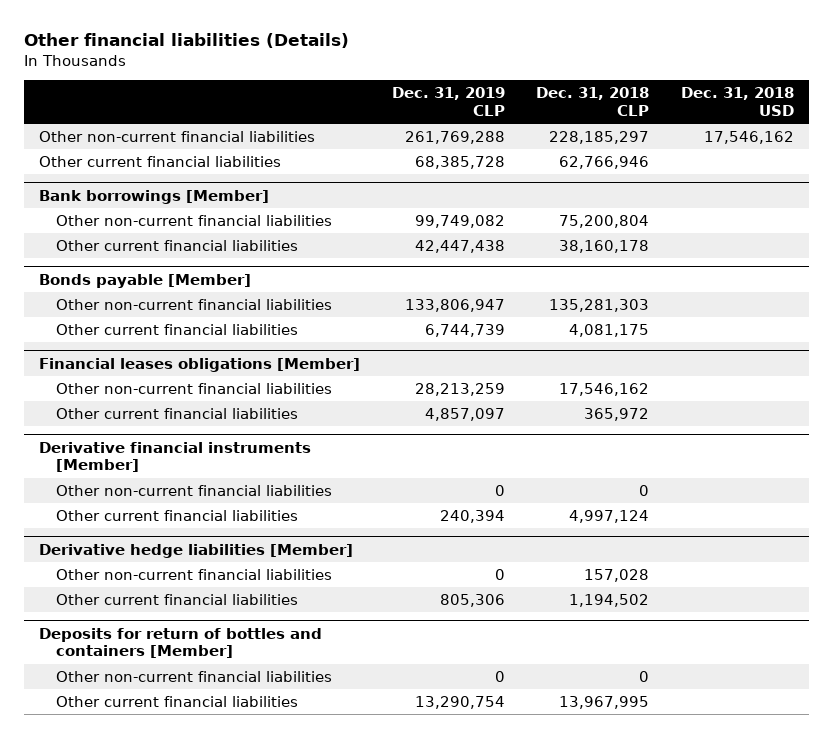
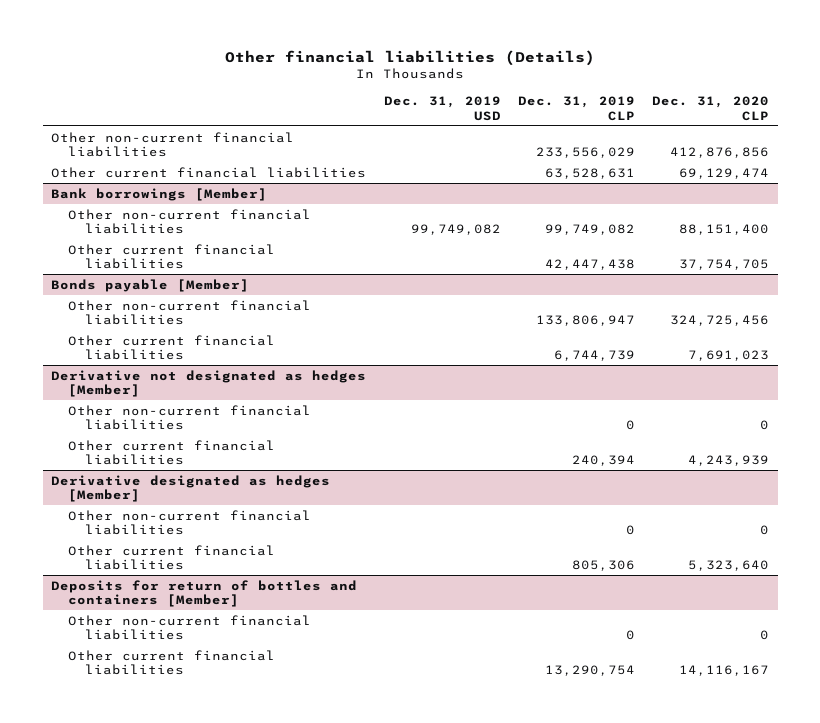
- | Dec. 31, 2019 CLP | Dec. 31, 2018 CLP | Dec. 31, 2018 USD
+ | Dec. 31, 2019 USD | Dec. 31, 2019 CLP | Dec. 31, 2020 CLP
- Other non-current financial liabilities | 261,769,288 | 228,185,297 | 17,546,162
- Other current financial liabilities | 68,385,728 | 62,766,946 |
+ Other non-current financial liabilities | | 233,556,029 | 412,876,856
+ Other current financial liabilities | | 63,528,631 | 69,129,474
- Financial leases obligations [Member]
- Other non-current financial liabilities | 28,213,259 | 17,546,162 |
- Other current financial liabilities | 4,857,097 | 365,972 |
- Derivative financial instruments [Member]
+ Derivative not designated as hedges [Member]
- Derivative hedge liabilities [Member]
+ Derivative designated as hedges [Member]

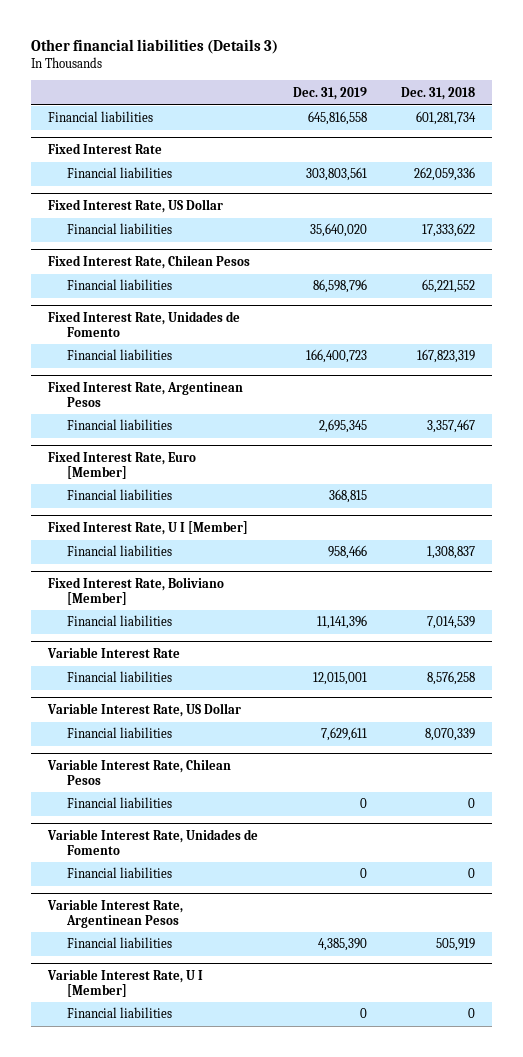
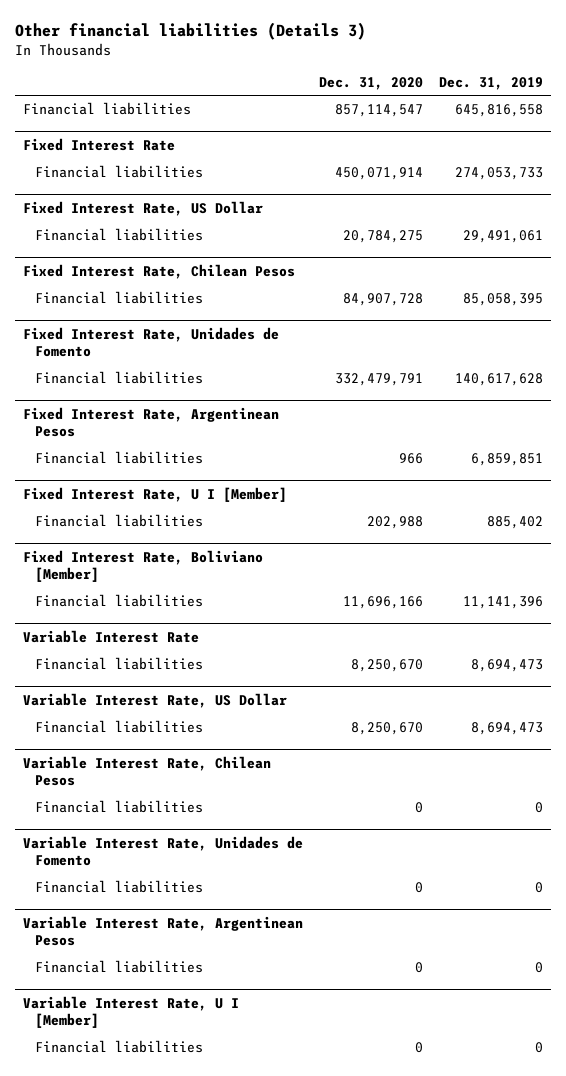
- | Dec. 31, 2019 | Dec. 31, 2018
+ | Dec. 31, 2020 | Dec. 31, 2019
@ Fixed Interest Rate
- Financial liabilities | 303,803,561 | 262,059,336
+ Financial liabilities | 450,071,914 | 274,053,733
@ Fixed Interest Rate, US Dollar
- Financial liabilities | 35,640,020 | 17,333,622
+ Financial liabilities | 20,784,275 | 29,491,061
@ Fixed Interest Rate, Chilean Pesos
- Financial liabilities | 86,598,796 | 65,221,552
+ Financial liabilities | 84,907,728 | 85,058,395
@ Fixed Interest Rate, Unidades de Fomento
- Financial liabilities | 166,400,723 | 167,823,319
+ Financial liabilities | 332,479,791 | 140,617,628
@ Fixed Interest Rate, Argentinean Pesos
- Financial liabilities | 2,695,345 | 3,357,467
- Fixed Interest Rate, Euro [Member]
- Financial liabilities | 368,815 |
@ Fixed Interest Rate, Argentinean Pesos
+ Financial liabilities | 966 | 6,859,851
@ Fixed Interest Rate, U I [Member]
- Financial liabilities | 958,466 | 1,308,837
+ Financial liabilities | 202,988 | 885,402
@ Variable Interest Rate
- Financial liabilities | 12,015,001 | 8,576,258
+ Financial liabilities | 8,250,670 | 8,694,473
@ Variable Interest Rate, US Dollar
- Financial liabilities | 7,629,611 | 8,070,339
+ Financial liabilities | 8,250,670 | 8,694,473
@ Variable Interest Rate, Argentinean Pesos
- Financial liabilities | 4,385,390 | 505,919
+ Financial liabilities | 0 | 0

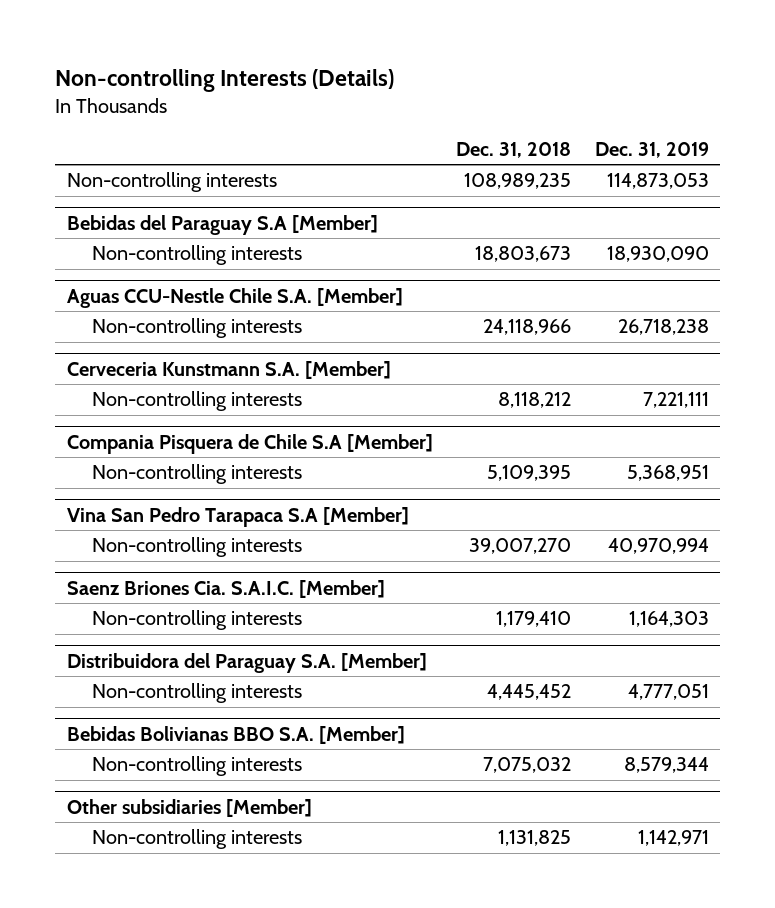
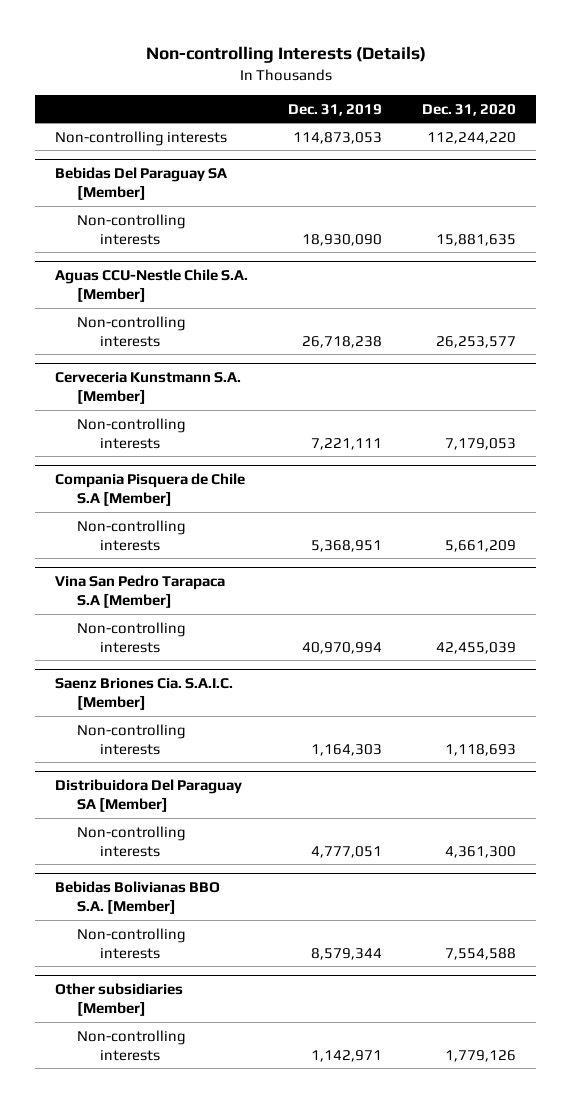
- | Dec. 31, 2018 | Dec. 31, 2019
+ | Dec. 31, 2019 | Dec. 31, 2020
- Bebidas del Paraguay S.A [Member]
+ Bebidas Del Paraguay SA [Member]
- Distribuidora del Paraguay S.A. [Member]
+ Distribuidora Del Paraguay SA [Member]

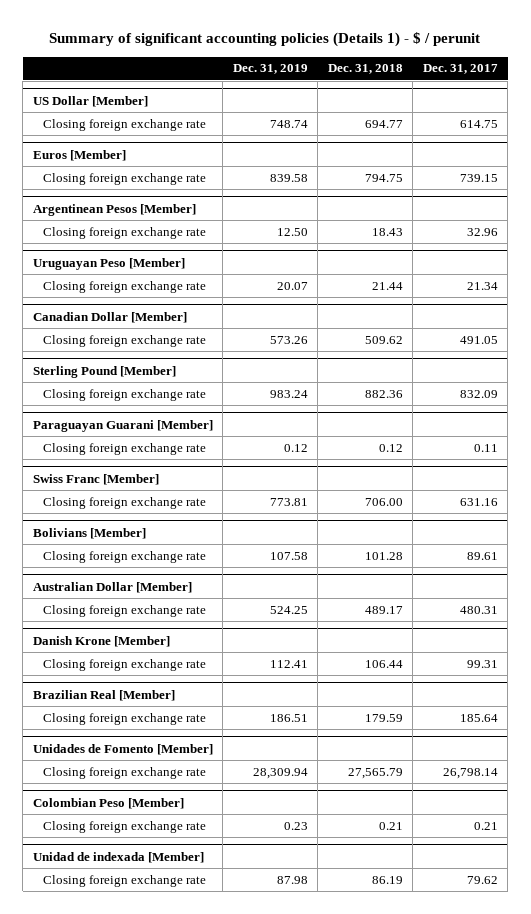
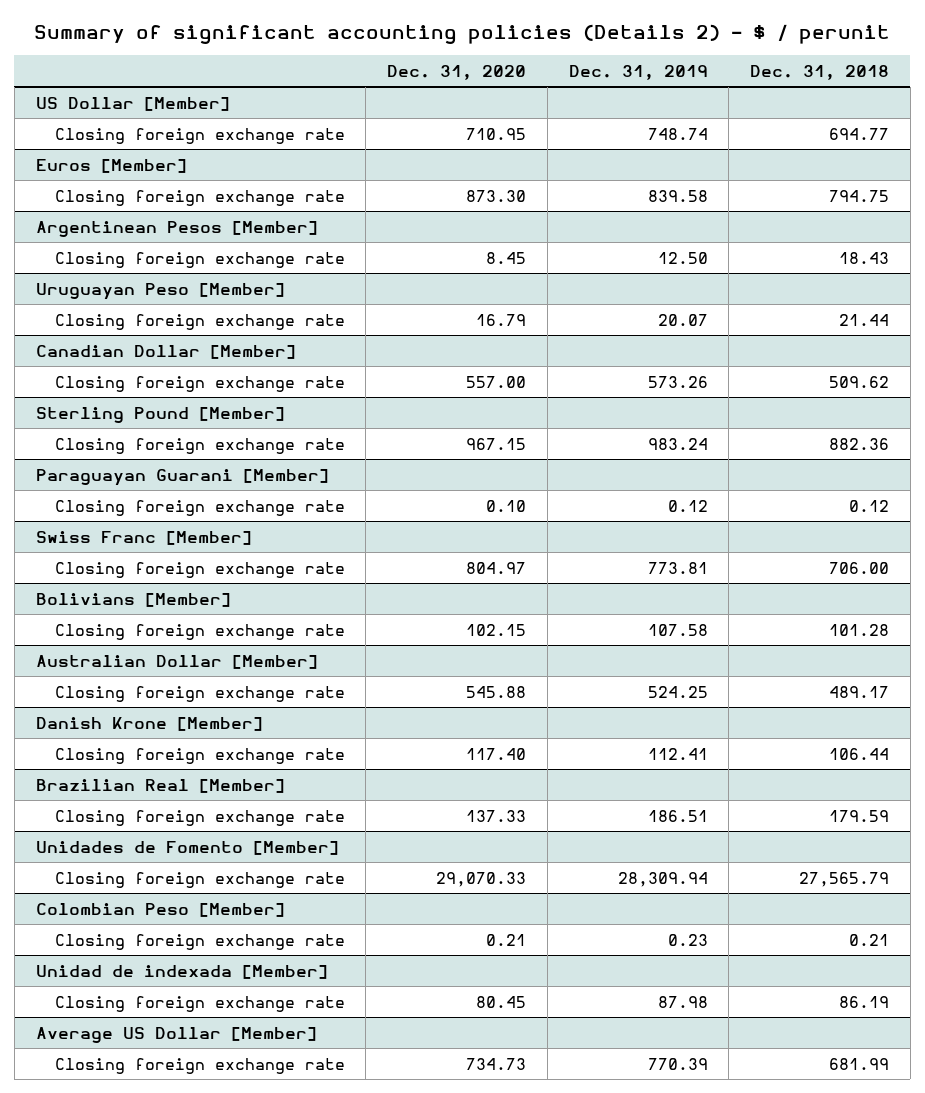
- Summary of significant accounting policies (Details 1) - $ / perunit
+ Summary of significant accounting policies (Details 2) - $ / perunit
- | Dec. 31, 2019 | Dec. 31, 2018 | Dec. 31, 2017
+ | Dec. 31, 2020 | Dec. 31, 2019 | Dec. 31, 2018
+ Average US Dollar [Member]
+ Closing foreign exchange rate | 734.73 | 770.39 | 681.99

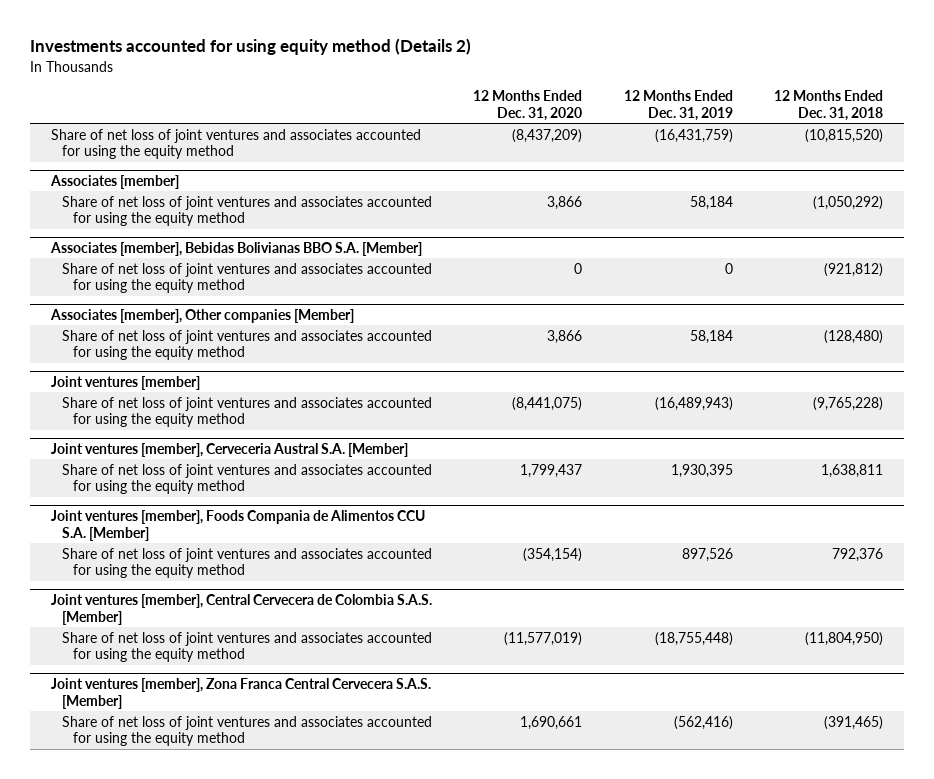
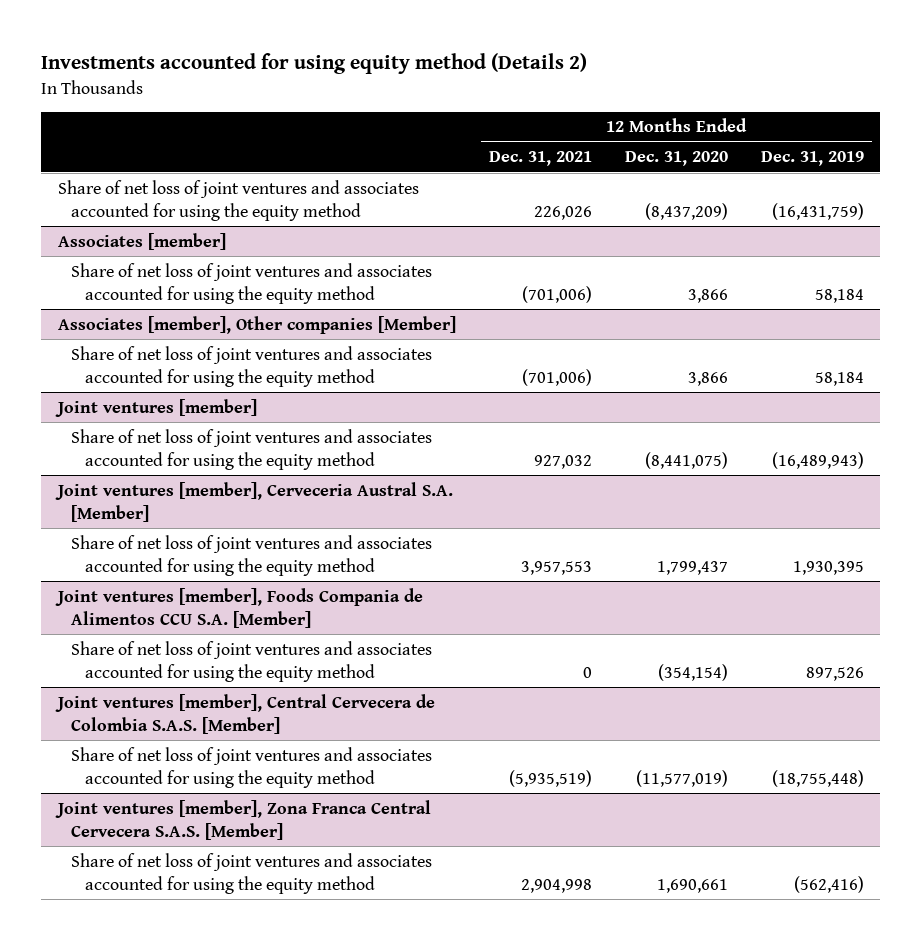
- | 12 Months Ended Dec. 31, 2020 | 12 Months Ended Dec. 31, 2019 | 12 Months Ended Dec. 31, 2018
+ | 12 Months Ended Dec. 31, 2021 | 12 Months Ended Dec. 31, 2020 | 12 Months Ended Dec. 31, 2019
- Associates [member], Bebidas Bolivianas BBO S.A. [Member]
- Share of net loss of joint ventures and associates accounted for using the equity method | 0 | 0 | (921,812)

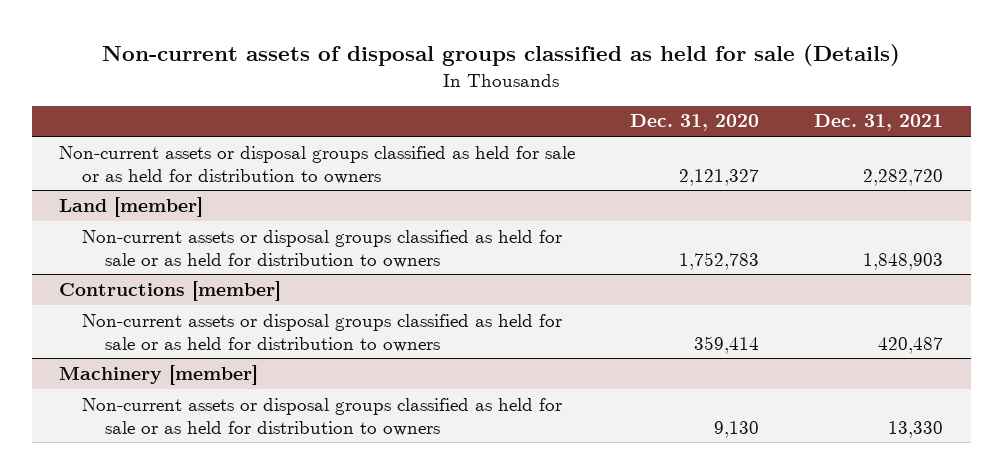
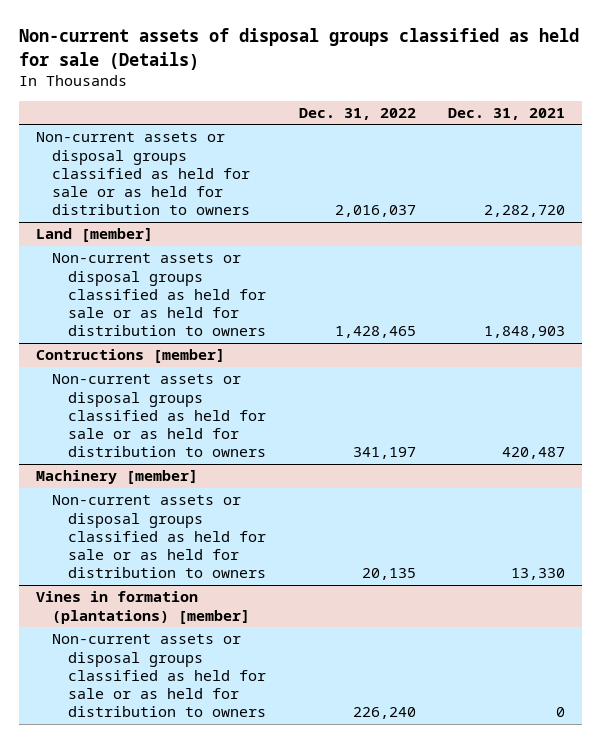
- | Dec. 31, 2020 | Dec. 31, 2021
+ | Dec. 31, 2022 | Dec. 31, 2021
+ Vines in formation (plantations) [member]
+ Non-current assets or disposal groups classified as held for sale or as held for distribution to owners | 226,240 | 0

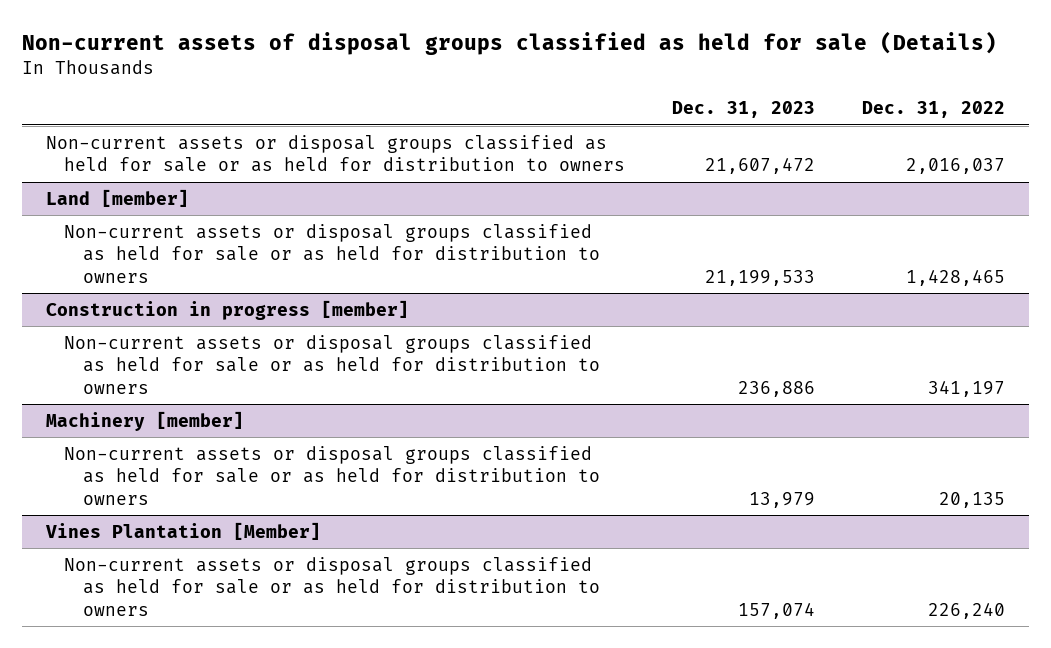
- | Dec. 31, 2022 | Dec. 31, 2021
+ | Dec. 31, 2023 | Dec. 31, 2022
- Contructions [member]
+ Construction in progress [member]
- Vines in formation (plantations) [member]
+ Vines Plantation [Member]

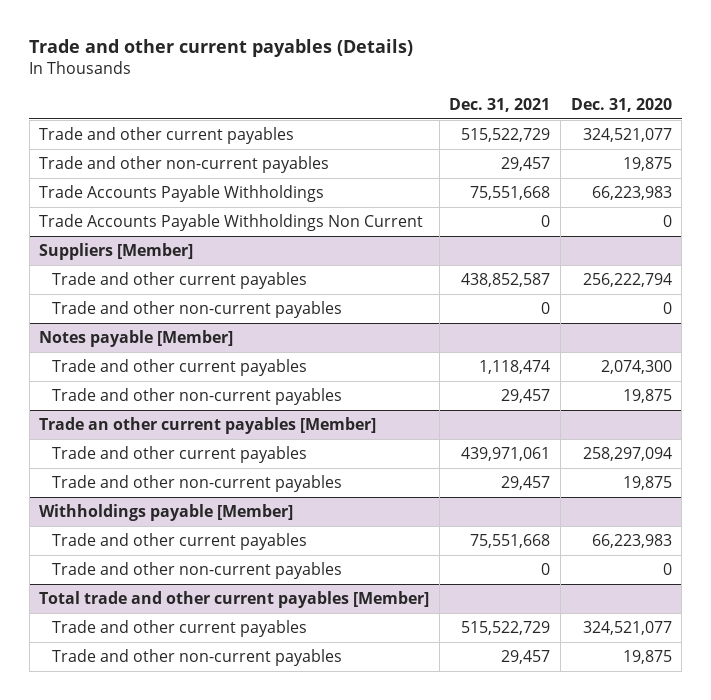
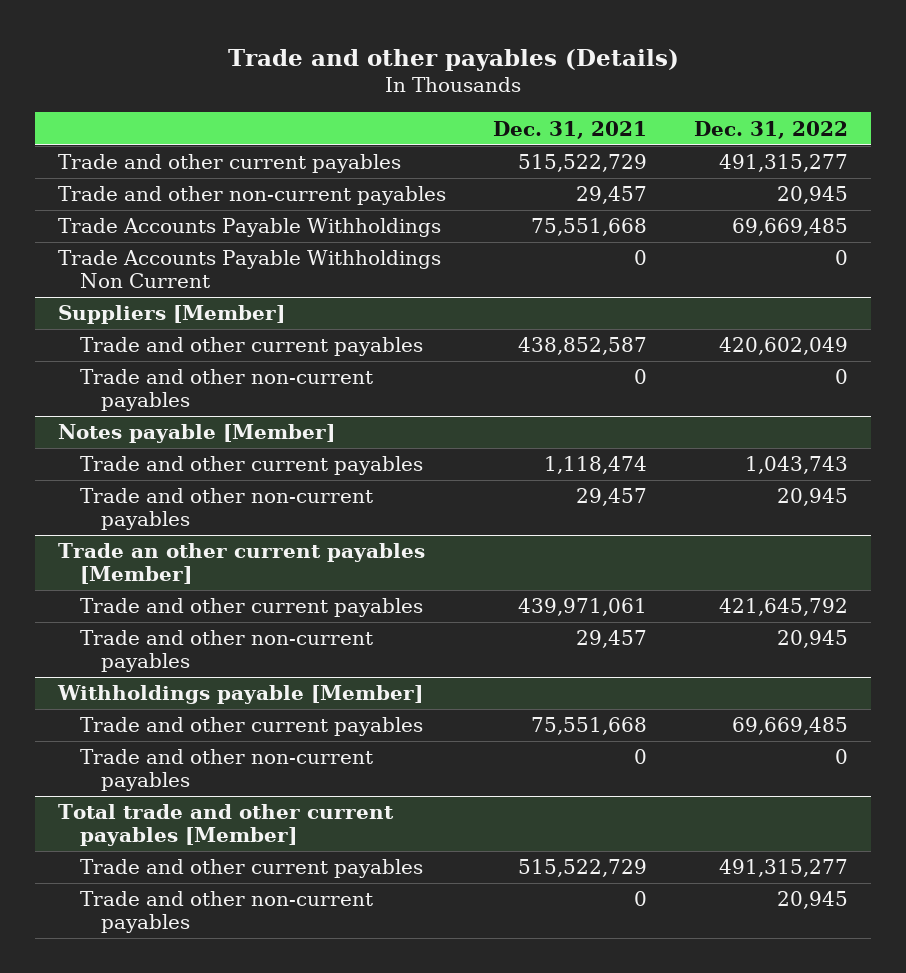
- Trade and other current payables (Details)
+ Trade and other payables (Details)
- | Dec. 31, 2021 | Dec. 31, 2020
+ | Dec. 31, 2021 | Dec. 31, 2022
@ Total trade and other current payables [Member]
- Trade and other non-current payables | 29,457 | 19,875
+ Trade and other non-current payables | 0 | 20,945

